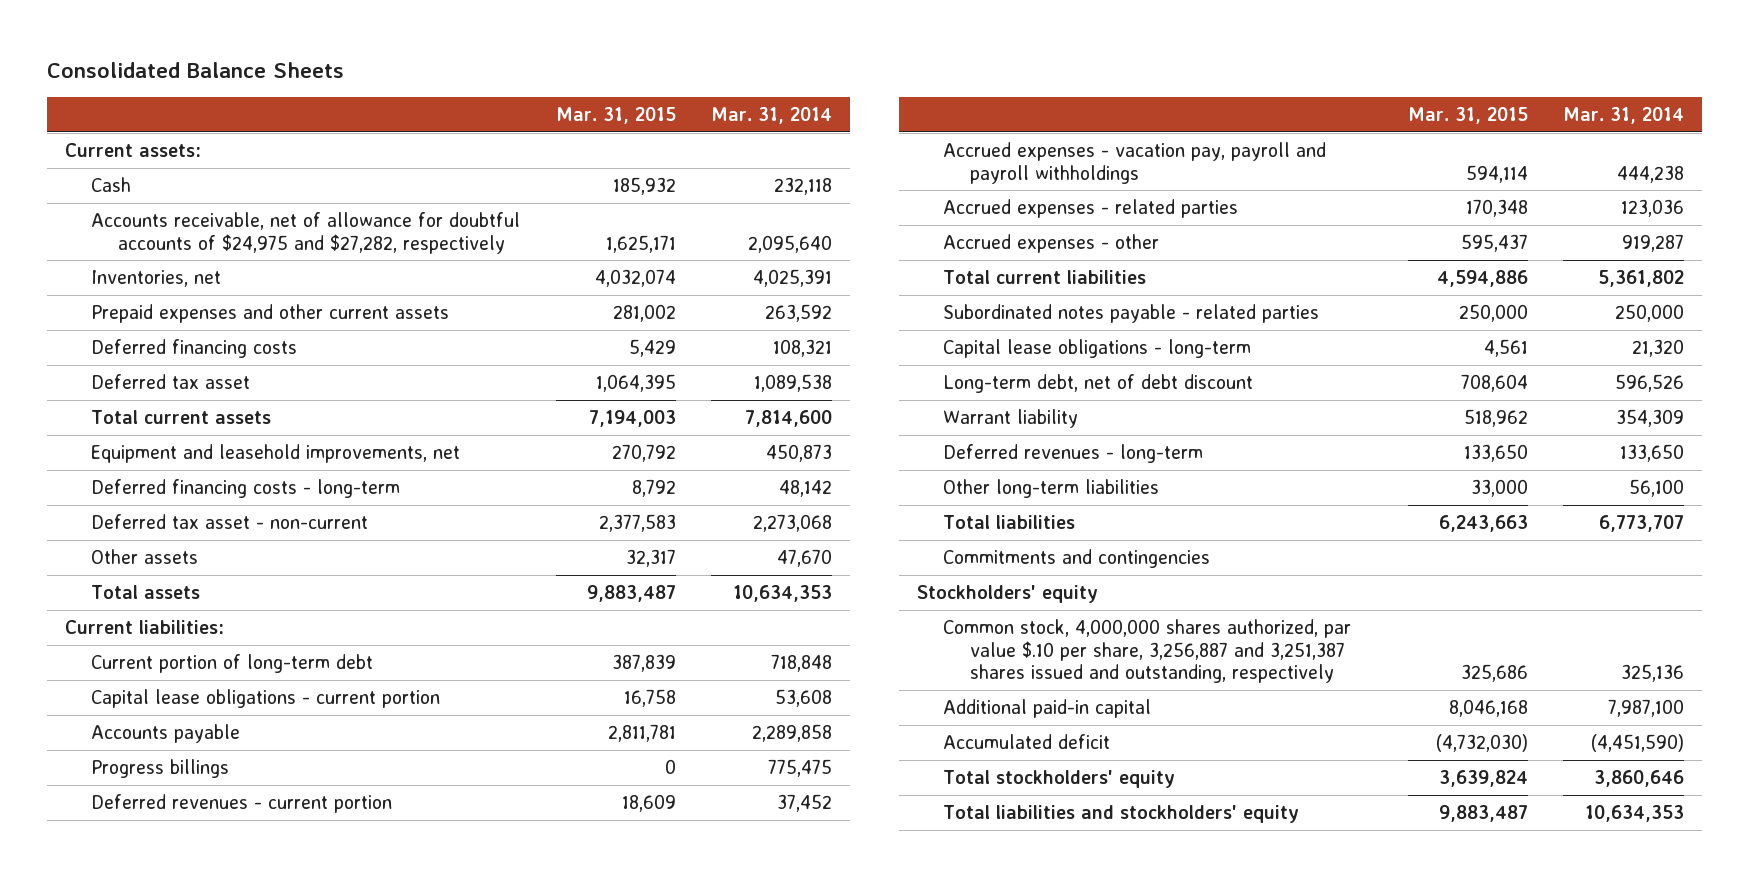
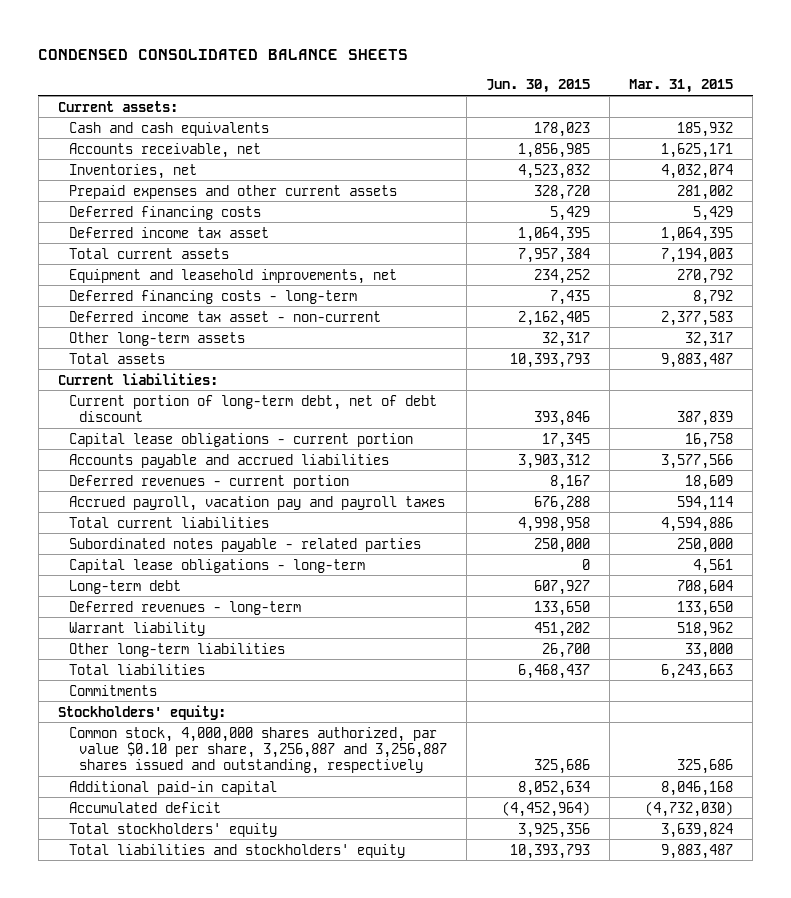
- Consolidated Balance Sheets
+ CONDENSED CONSOLIDATED BALANCE SHEETS
- | Mar. 31, 2015 | Mar. 31, 2014
+ | Jun. 30, 2015 | Mar. 31, 2015
- Cash | 185,932 | 232,118
- Accounts receivable, net of allowance for doubtful accounts of $24,975 and $27,282, respectively | 1,625,171 | 2,095,640
+ Cash and cash equivalents | 178,023 | 185,932
+ Accounts receivable, net | 1,856,985 | 1,625,171
- Deferred tax asset | 1,064,395 | 1,089,538
+ Deferred income tax asset | 1,064,395 | 1,064,395
- Deferred tax asset - non-current | 2,377,583 | 2,273,068
- Other assets | 32,317 | 47,670
+ Deferred income tax asset - non-current | 2,162,405 | 2,377,583
+ Other long-term assets | 32,317 | 32,317
- Current portion of long-term debt | 387,839 | 718,848
+ Current portion of long-term debt, net of debt discount | 393,846 | 387,839
- Accounts payable | 2,811,781 | 2,289,858
- Progress billings | 0 | 775,475
+ Accounts payable and accrued liabilities | 3,903,312 | 3,577,566
- Accrued expenses - vacation pay, payroll and payroll withholdings | 594,114 | 444,238
- Accrued expenses - related parties | 170,348 | 123,036
- Accrued expenses - other | 595,437 | 919,287
+ Accrued payroll, vacation pay and payroll taxes | 676,288 | 594,114
- Long-term debt, net of debt discount | 708,604 | 596,526
+ Long-term debt | 607,927 | 708,604
moved down: Warrant liability | 451,202 | 518,962
- Commitments and contingencies
- Stockholders' equity
- Common stock, 4,000,000 shares authorized, par value $.10 per share, 3,256,887 and 3,251,387 shares issued and outstanding, respectively | 325,686 | 325,136
+ Commitments
+ Stockholders' equity:
+ Common stock, 4,000,000 shares authorized, par value $0.10 per share, 3,256,887 and 3,256,887 shares issued and outstanding, respectively | 325,686 | 325,686

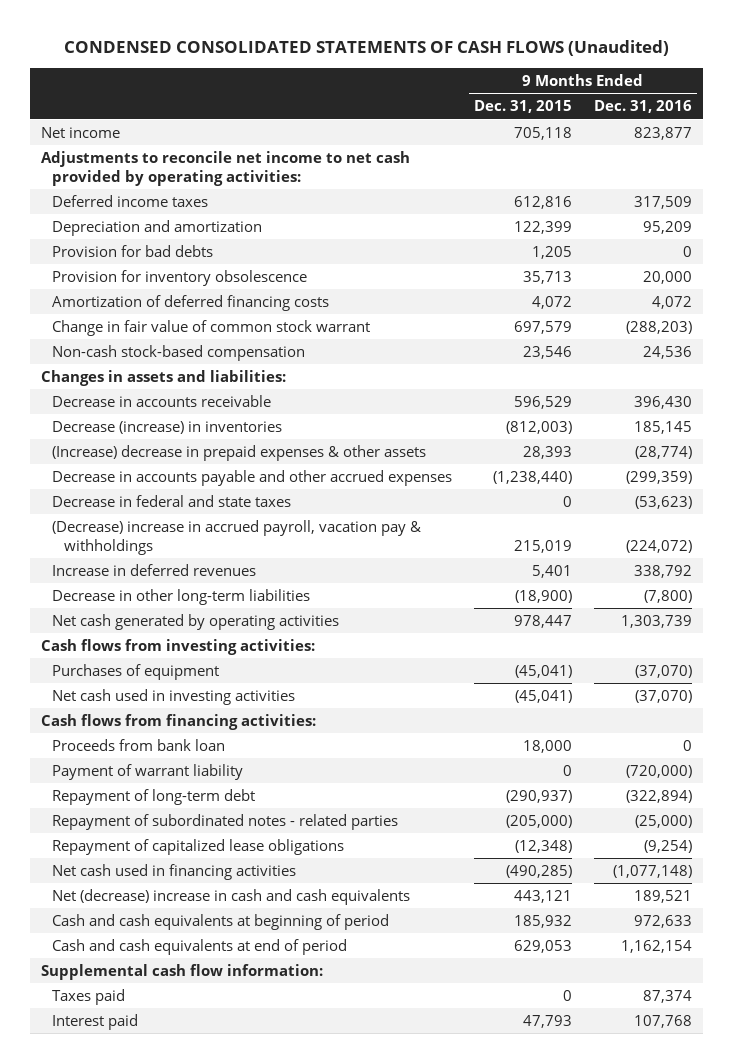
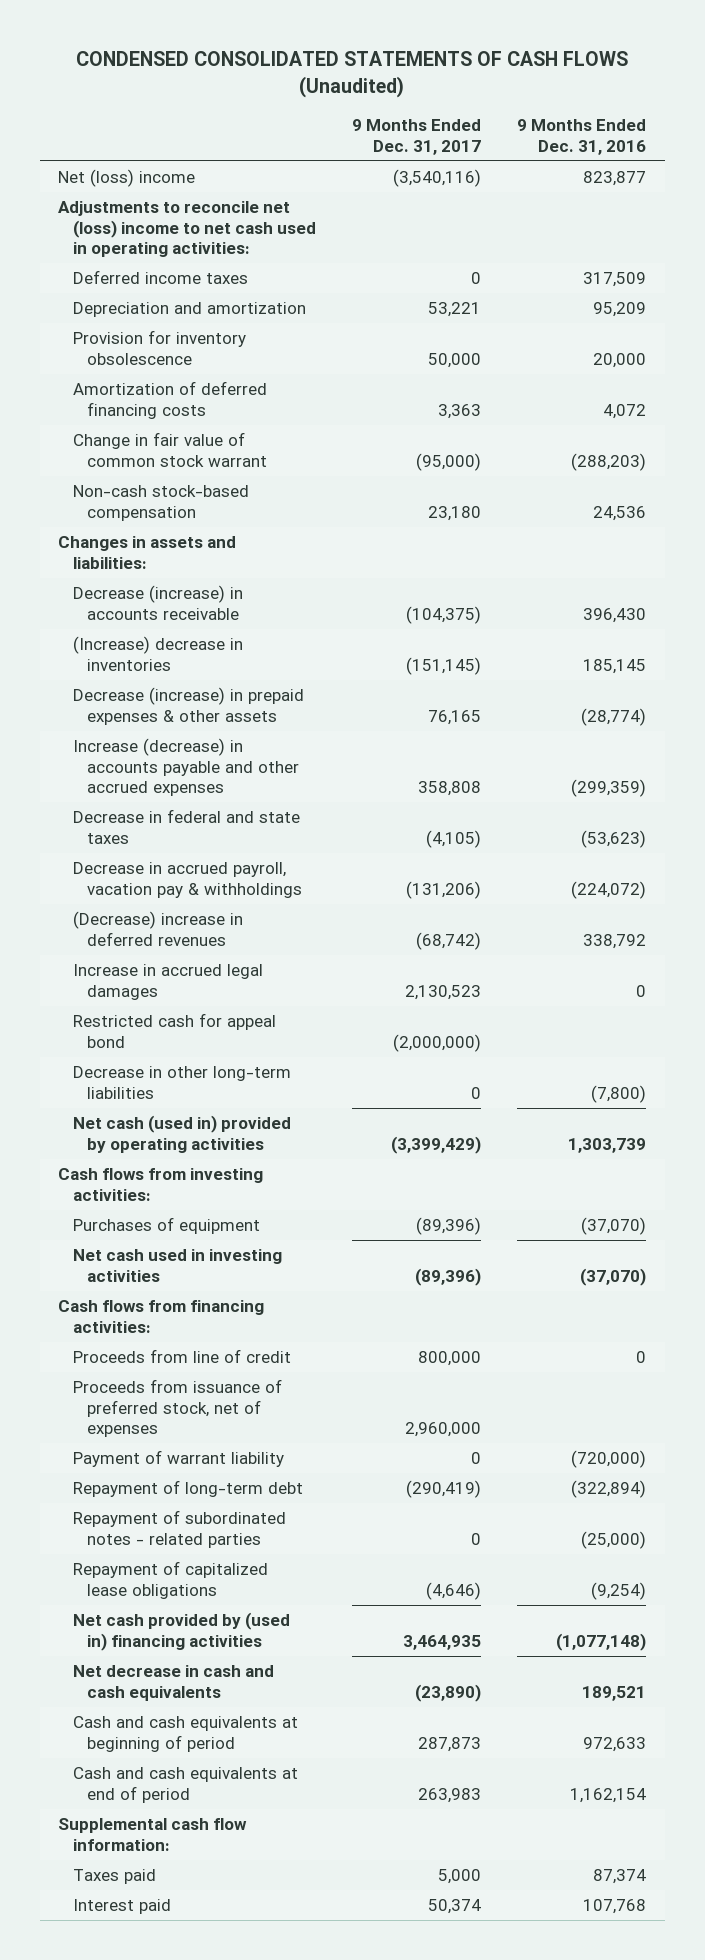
- | 9 Months Ended Dec. 31, 2015 | 9 Months Ended Dec. 31, 2016
+ | 9 Months Ended Dec. 31, 2017 | 9 Months Ended Dec. 31, 2016
- Net income | 705,118 | 823,877
- Adjustments to reconcile net income to net cash provided by operating activities:
+ Net (loss) income | (3,540,116) | 823,877
+ Adjustments to reconcile net (loss) income to net cash used in operating activities:
- Provision for bad debts | 1,205 | 0
- Decrease in accounts receivable | 596,529 | 396,430
- Decrease (increase) in inventories | (812,003) | 185,145
- (Increase) decrease in prepaid expenses & other assets | 28,393 | (28,774)
- Decrease in accounts payable and other accrued expenses | (1,238,440) | (299,359)
+ Decrease (increase) in accounts receivable | (104,375) | 396,430
+ (Increase) decrease in inventories | (151,145) | 185,145
+ Decrease (increase) in prepaid expenses & other assets | 76,165 | (28,774)
+ Increase (decrease) in accounts payable and other accrued expenses | 358,808 | (299,359)
- (Decrease) increase in accrued payroll, vacation pay & withholdings | 215,019 | (224,072)
- Increase in deferred revenues | 5,401 | 338,792
+ Decrease in accrued payroll, vacation pay & withholdings | (131,206) | (224,072)
+ (Decrease) increase in deferred revenues | (68,742) | 338,792
+ Increase in accrued legal damages | 2,130,523 | 0
+ Restricted cash for appeal bond | (2,000,000) |
- Net cash generated by operating activities | 978,447 | 1,303,739
+ Net cash (used in) provided by operating activities | (3,399,429) | 1,303,739
- Proceeds from bank loan | 18,000 | 0
+ Proceeds from line of credit | 800,000 | 0
+ Proceeds from issuance of preferred stock, net of expenses | 2,960,000 |
- Net cash used in financing activities | (490,285) | (1,077,148)
- Net (decrease) increase in cash and cash equivalents | 443,121 | 189,521
+ Net cash provided by (used in) financing activities | 3,464,935 | (1,077,148)
+ Net decrease in cash and cash equivalents | (23,890) | 189,521

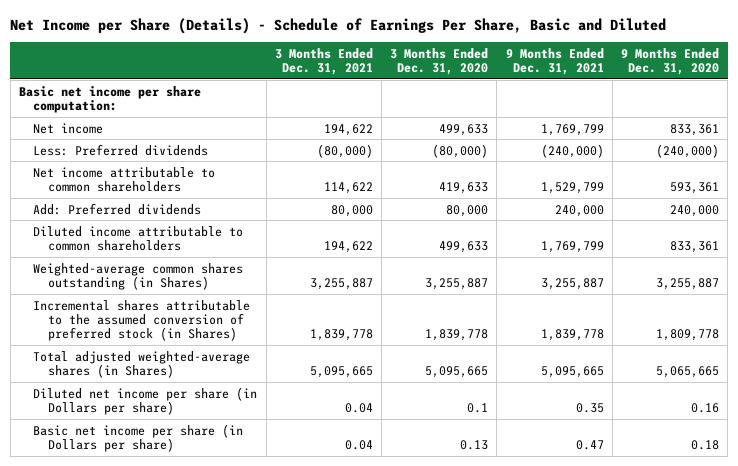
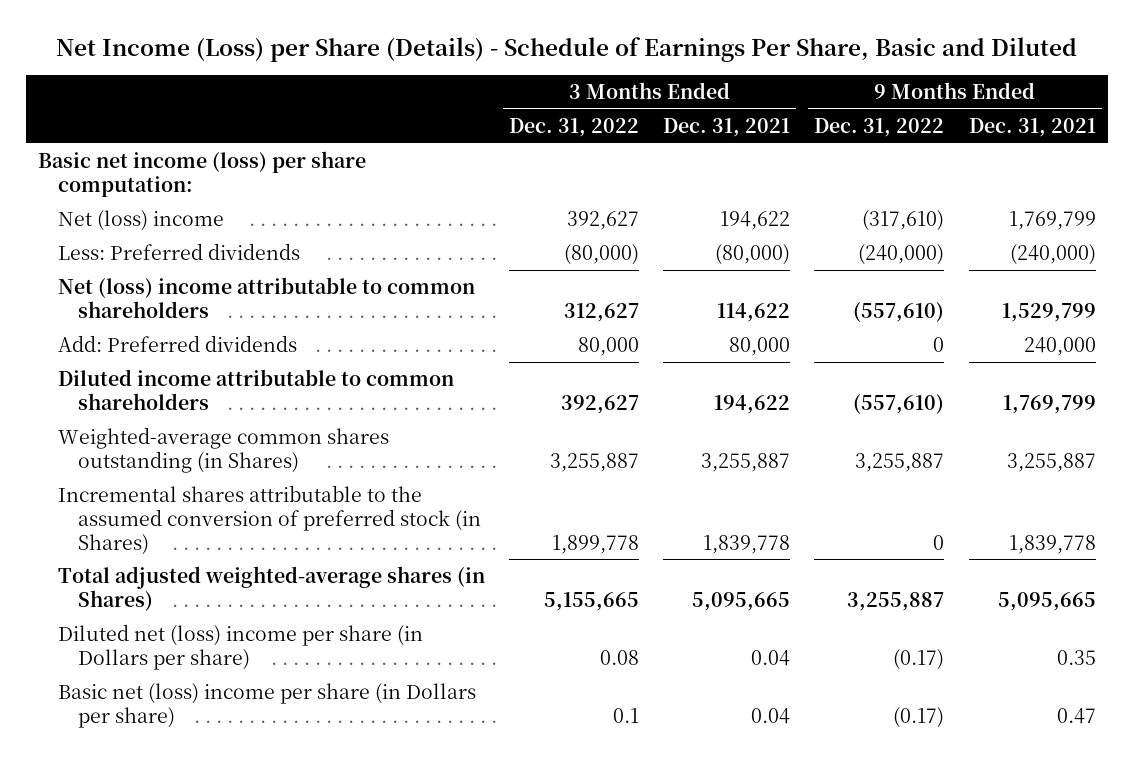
- Net Income per Share (Details) - Schedule of Earnings Per Share, Basic and Diluted
+ Net Income (Loss) per Share (Details) - Schedule of Earnings Per Share, Basic and Diluted
- | 3 Months Ended Dec. 31, 2021 | 3 Months Ended Dec. 31, 2020 | 9 Months Ended Dec. 31, 2021 | 9 Months Ended Dec. 31, 2020
+ | 3 Months Ended Dec. 31, 2022 | 3 Months Ended Dec. 31, 2021 | 9 Months Ended Dec. 31, 2022 | 9 Months Ended Dec. 31, 2021
- Basic net income per share computation:
- Net income | 194,622 | 499,633 | 1,769,799 | 833,361
+ Basic net income (loss) per share computation:
+ Net (loss) income | 392,627 | 194,622 | (317,610) | 1,769,799
- Net income attributable to common shareholders | 114,622 | 419,633 | 1,529,799 | 593,361
+ Net (loss) income attributable to common shareholders | 312,627 | 114,622 | (557,610) | 1,529,799
- Diluted net income per share (in Dollars per share) | 0.04 | 0.1 | 0.35 | 0.16
- Basic net income per share (in Dollars per share) | 0.04 | 0.13 | 0.47 | 0.18
+ Diluted net (loss) income per share (in Dollars per share) | 0.08 | 0.04 | (0.17) | 0.35
+ Basic net (loss) income per share (in Dollars per share) | 0.1 | 0.04 | (0.17) | 0.47

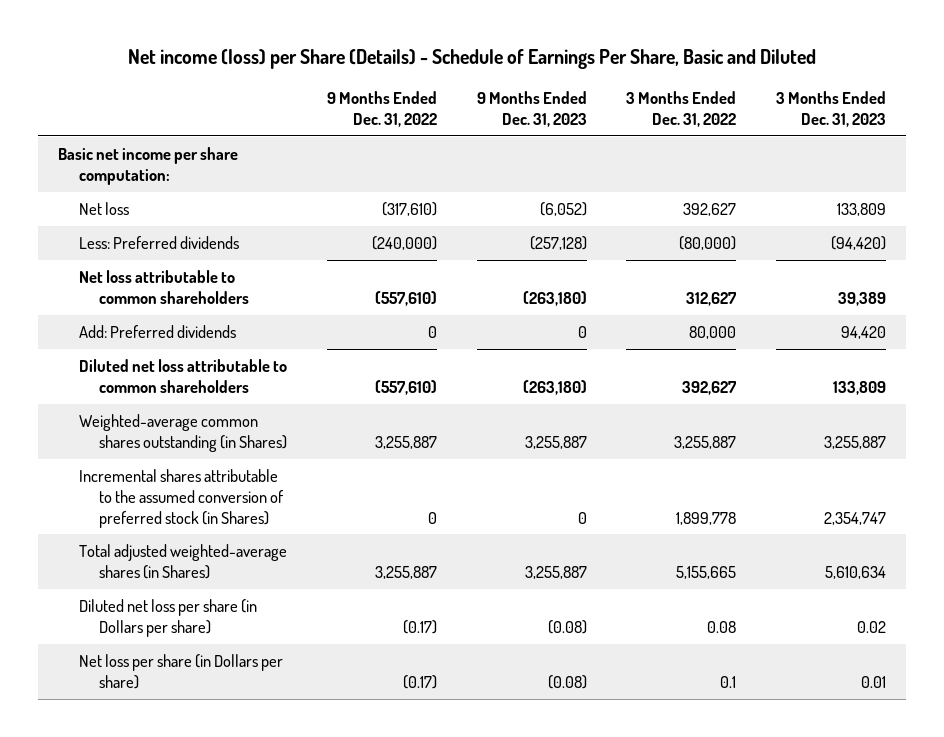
- Net Income (Loss) per Share (Details) - Schedule of Earnings Per Share, Basic and Diluted
+ Net income (loss) per Share (Details) - Schedule of Earnings Per Share, Basic and Diluted
- | 3 Months Ended Dec. 31, 2022 | 3 Months Ended Dec. 31, 2021 | 9 Months Ended Dec. 31, 2022 | 9 Months Ended Dec. 31, 2021
+ | 9 Months Ended Dec. 31, 2022 | 9 Months Ended Dec. 31, 2023 | 3 Months Ended Dec. 31, 2022 | 3 Months Ended Dec. 31, 2023
- Basic net income (loss) per share computation:
- Net (loss) income | 392,627 | 194,622 | (317,610) | 1,769,799
+ Basic net income per share computation:
+ Net loss | (317,610) | (6,052) | 392,627 | 133,809
- Net (loss) income attributable to common shareholders | 312,627 | 114,622 | (557,610) | 1,529,799
+ Net loss attributable to common shareholders | (557,610) | (263,180) | 312,627 | 39,389
- Diluted income attributable to common shareholders | 392,627 | 194,622 | (557,610) | 1,769,799
+ Diluted net loss attributable to common shareholders | (557,610) | (263,180) | 392,627 | 133,809
- Diluted net (loss) income per share (in Dollars per share) | 0.08 | 0.04 | (0.17) | 0.35
- Basic net (loss) income per share (in Dollars per share) | 0.1 | 0.04 | (0.17) | 0.47
+ Diluted net loss per share (in Dollars per share) | (0.17) | (0.08) | 0.08 | 0.02
+ Net loss per share (in Dollars per share) | (0.17) | (0.08) | 0.1 | 0.01

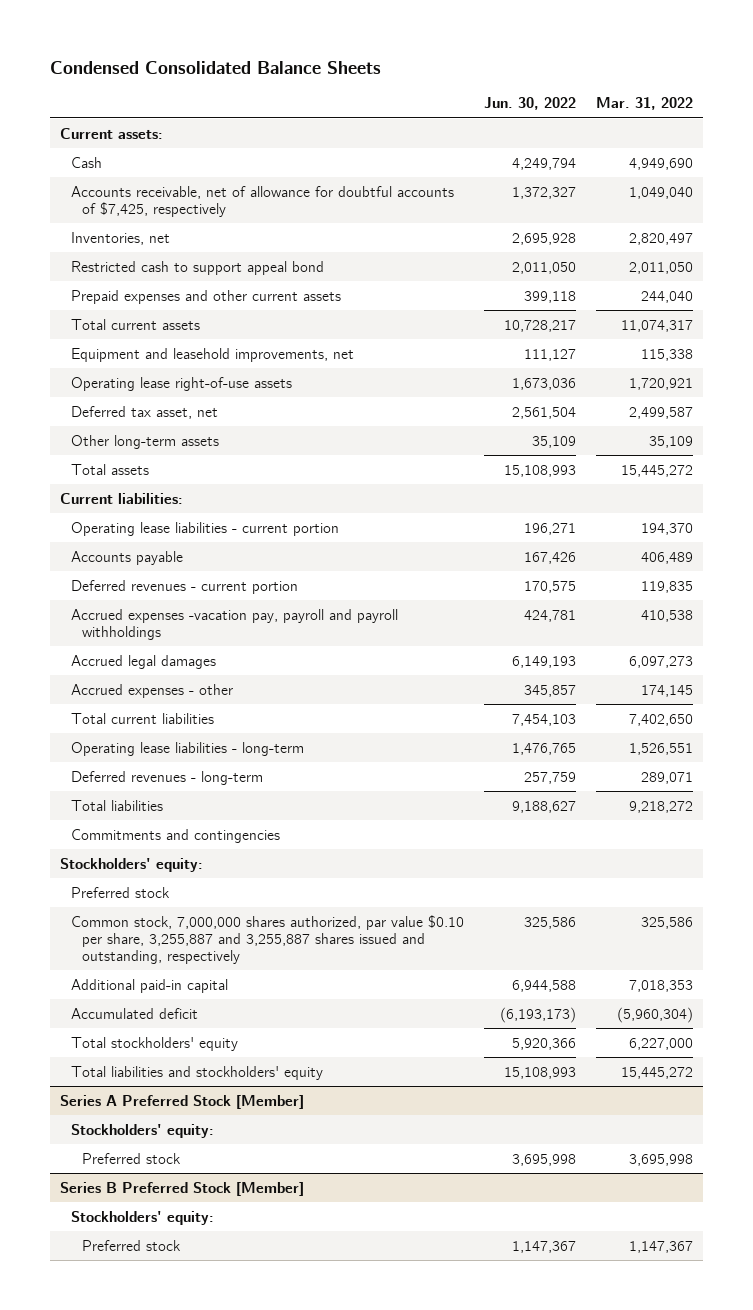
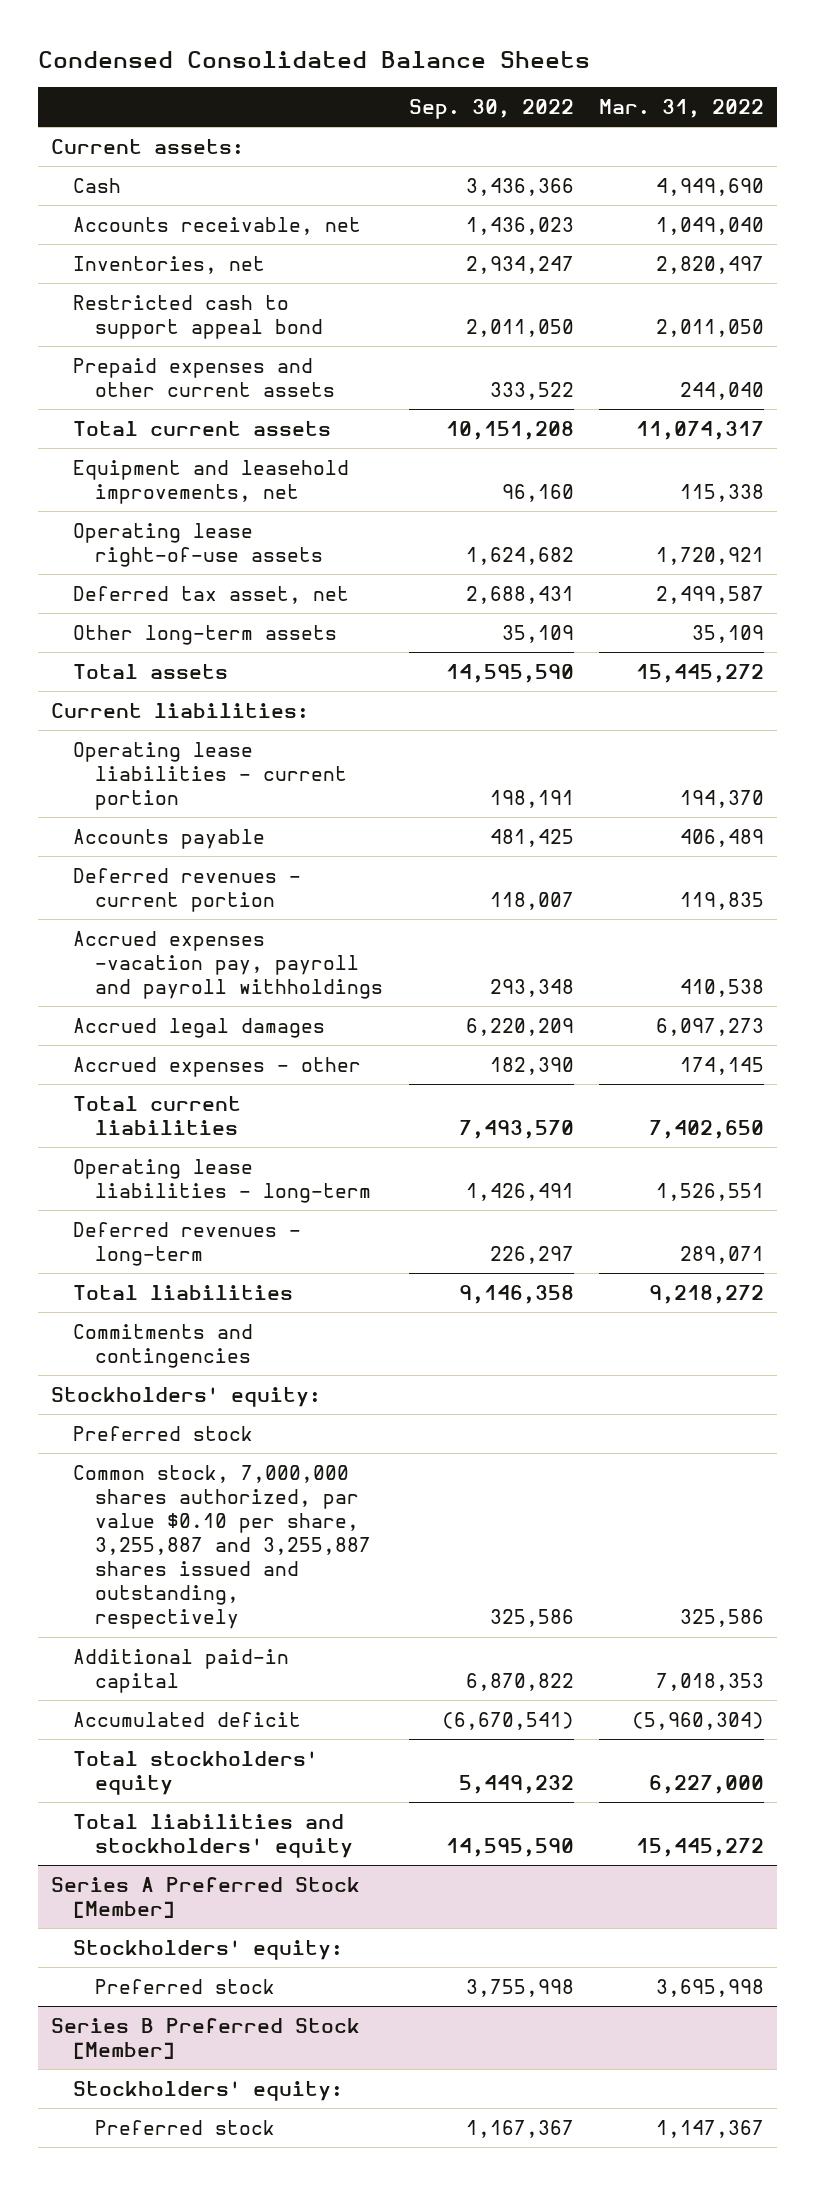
- | Jun. 30, 2022 | Mar. 31, 2022
+ | Sep. 30, 2022 | Mar. 31, 2022
- Accounts receivable, net of allowance for doubtful accounts of $7,425, respectively | 1,372,327 | 1,049,040
+ Accounts receivable, net | 1,436,023 | 1,049,040

